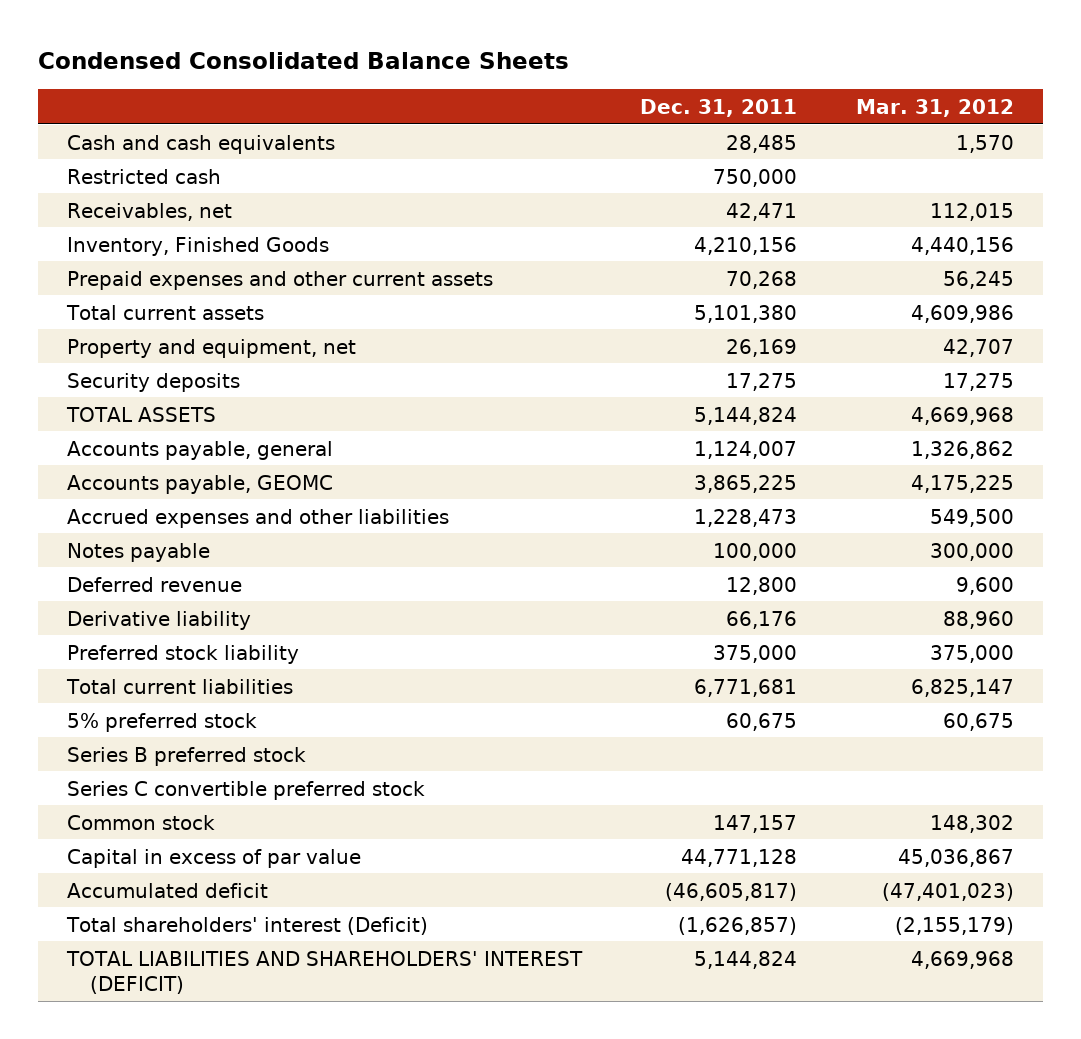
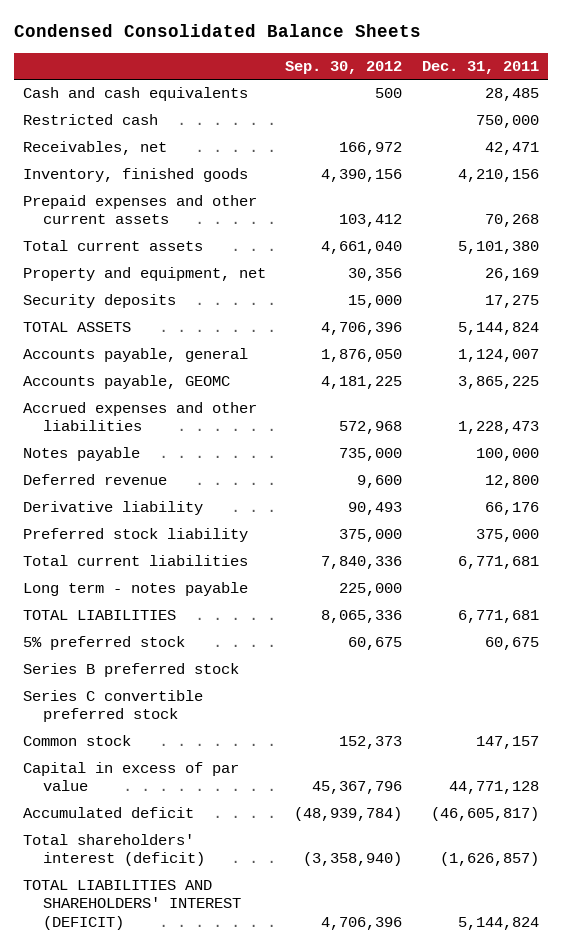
- | Dec. 31, 2011 | Mar. 31, 2012
+ | Sep. 30, 2012 | Dec. 31, 2011
- Inventory, Finished Goods | 4,210,156 | 4,440,156
+ Inventory, finished goods | 4,390,156 | 4,210,156
+ Long term - notes payable | 225,000 |
+ TOTAL LIABILITIES | 8,065,336 | 6,771,681
- Total shareholders' interest (Deficit) | (1,626,857) | (2,155,179)
+ Total shareholders' interest (deficit) | (3,358,940) | (1,626,857)

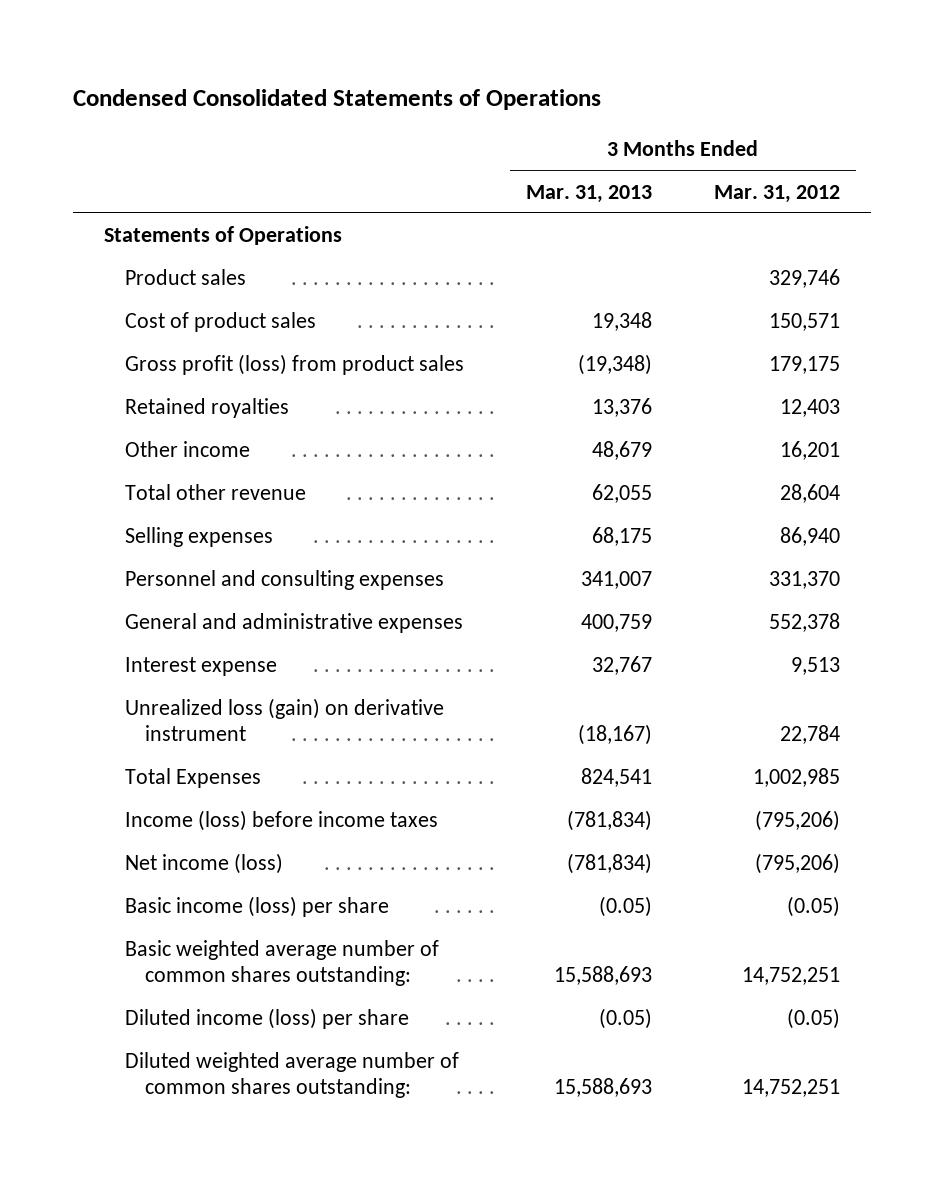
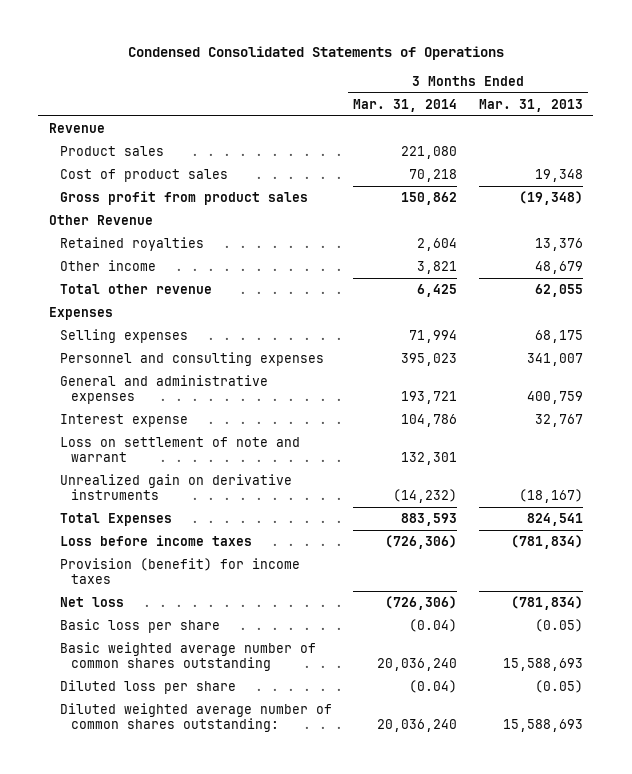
- | 3 Months Ended Mar. 31, 2013 | 3 Months Ended Mar. 31, 2012
+ | 3 Months Ended Mar. 31, 2014 | 3 Months Ended Mar. 31, 2013
- Statements of Operations
+ Revenue
- Gross profit (loss) from product sales | (19,348) | 179,175
+ Gross profit from product sales | 150,862 | (19,348)
+ Other Revenue
+ Expenses
- Unrealized loss (gain) on derivative instrument | (18,167) | 22,784
+ Loss on settlement of note and warrant | 132,301 |
+ Unrealized gain on derivative instruments | (14,232) | (18,167)
- Income (loss) before income taxes | (781,834) | (795,206)
- Net income (loss) | (781,834) | (795,206)
- Basic income (loss) per share | (0.05) | (0.05)
- Basic weighted average number of common shares outstanding: | 15,588,693 | 14,752,251
- Diluted income (loss) per share | (0.05) | (0.05)
+ Loss before income taxes | (726,306) | (781,834)
+ Provision (benefit) for income taxes
+ Net loss | (726,306) | (781,834)
+ Basic loss per share | (0.04) | (0.05)
+ Basic weighted average number of common shares outstanding | 20,036,240 | 15,588,693
+ Diluted loss per share | (0.04) | (0.05)

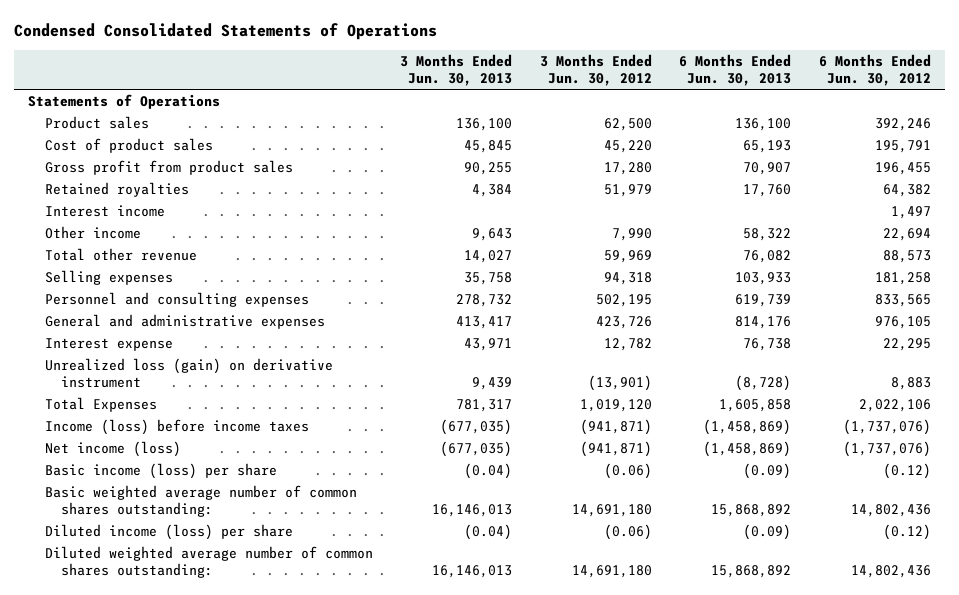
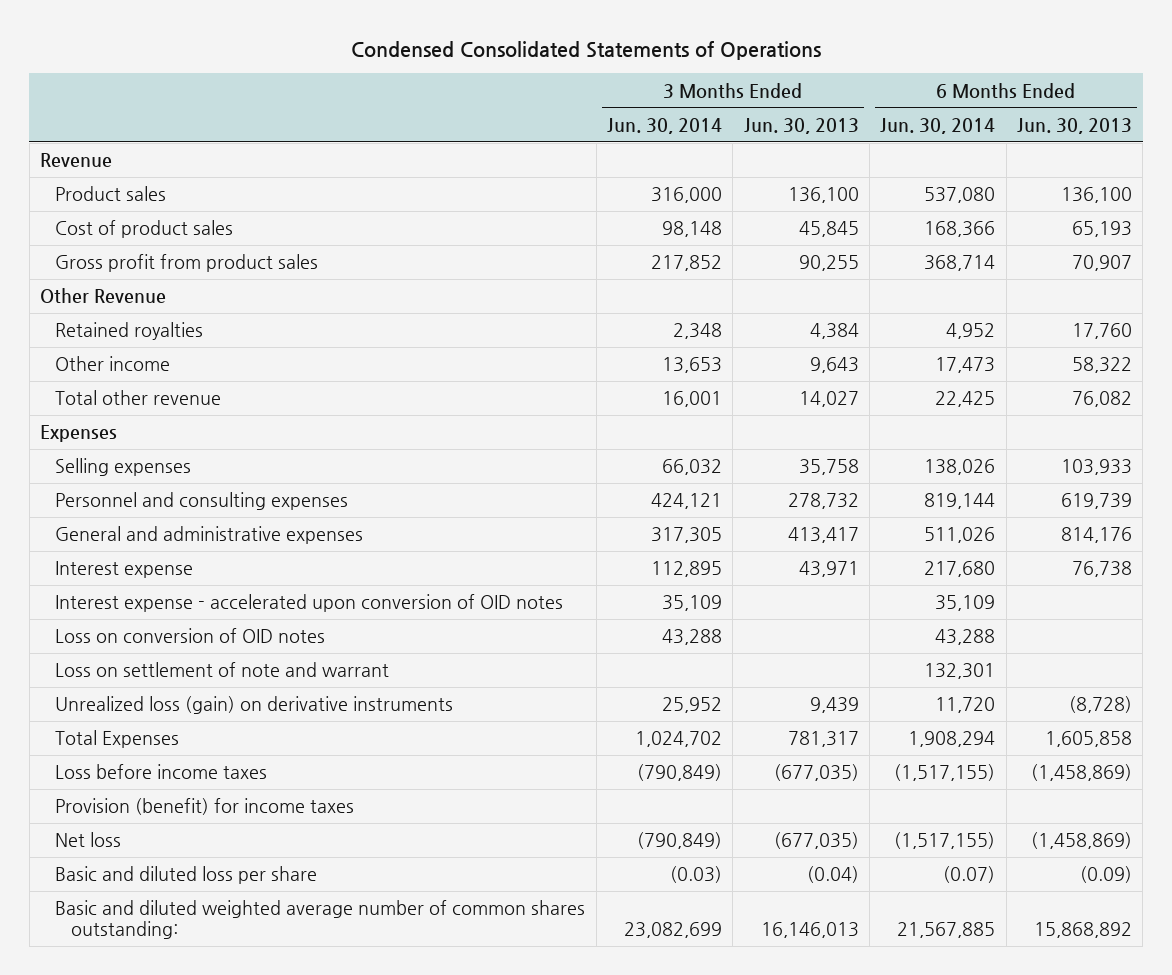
- | 3 Months Ended Jun. 30, 2013 | 3 Months Ended Jun. 30, 2012 | 6 Months Ended Jun. 30, 2013 | 6 Months Ended Jun. 30, 2012
+ | 3 Months Ended Jun. 30, 2014 | 3 Months Ended Jun. 30, 2013 | 6 Months Ended Jun. 30, 2014 | 6 Months Ended Jun. 30, 2013
- Statements of Operations
+ Revenue
+ Other Revenue
- Interest income | | | | 1,497
+ Expenses
- Unrealized loss (gain) on derivative instrument | 9,439 | (13,901) | (8,728) | 8,883
+ Interest expense - accelerated upon conversion of OID notes | 35,109 | | 35,109 |
+ Loss on conversion of OID notes | 43,288 | | 43,288 |
+ Loss on settlement of note and warrant | | | 132,301 |
+ Unrealized loss (gain) on derivative instruments | 25,952 | 9,439 | 11,720 | (8,728)
- Income (loss) before income taxes | (677,035) | (941,871) | (1,458,869) | (1,737,076)
- Net income (loss) | (677,035) | (941,871) | (1,458,869) | (1,737,076)
- Basic income (loss) per share | (0.04) | (0.06) | (0.09) | (0.12)
- Basic weighted average number of common shares outstanding: | 16,146,013 | 14,691,180 | 15,868,892 | 14,802,436
- Diluted income (loss) per share | (0.04) | (0.06) | (0.09) | (0.12)
- Diluted weighted average number of common shares outstanding: | 16,146,013 | 14,691,180 | 15,868,892 | 14,802,436
+ Loss before income taxes | (790,849) | (677,035) | (1,517,155) | (1,458,869)
+ Provision (benefit) for income taxes
+ Net loss | (790,849) | (677,035) | (1,517,155) | (1,458,869)
+ Basic and diluted loss per share | (0.03) | (0.04) | (0.07) | (0.09)
+ Basic and diluted weighted average number of common shares outstanding: | 23,082,699 | 16,146,013 | 21,567,885 | 15,868,892

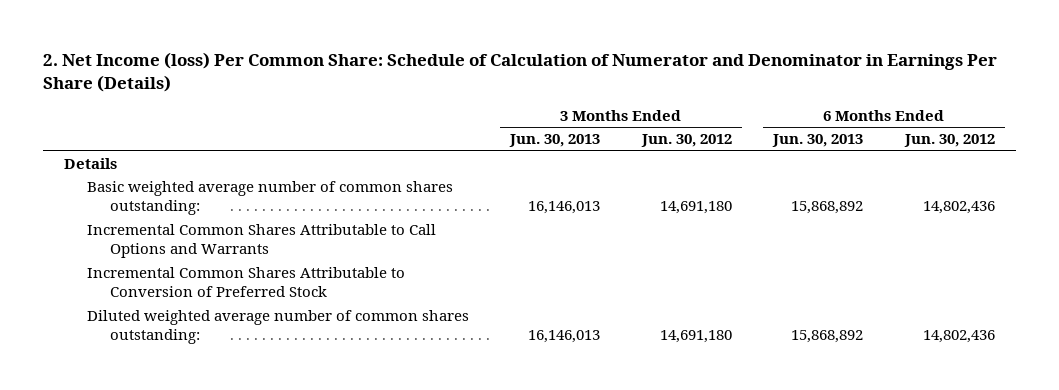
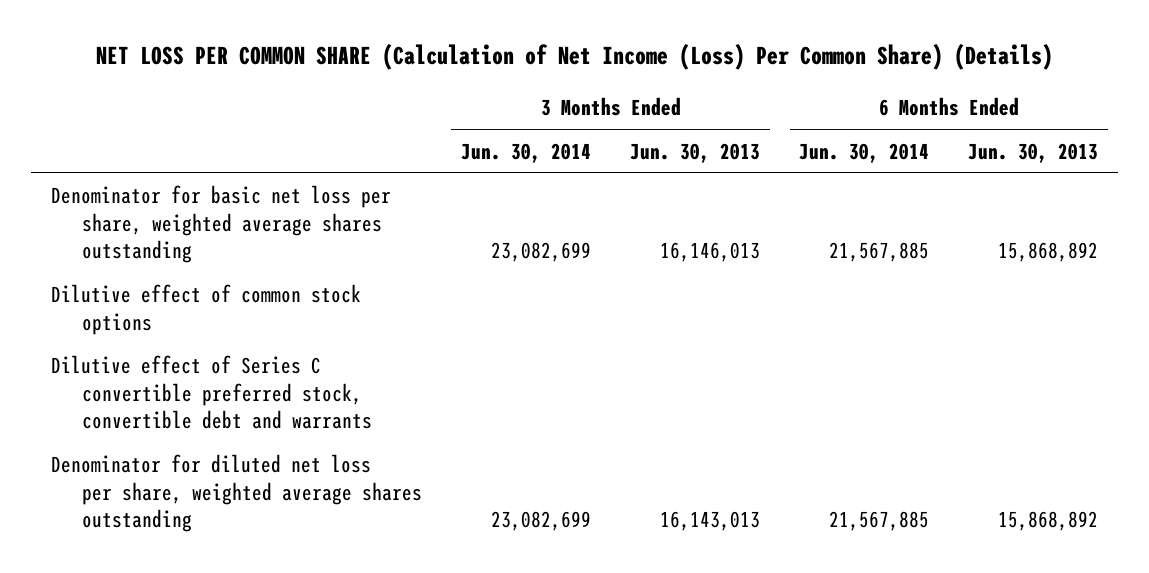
- 2. Net Income (loss) Per Common Share: Schedule of Calculation of Numerator and Denominator in Earnings Per Share (Details)
+ NET LOSS PER COMMON SHARE (Calculation of Net Income (Loss) Per Common Share) (Details)
- | 3 Months Ended Jun. 30, 2013 | 3 Months Ended Jun. 30, 2012 | 6 Months Ended Jun. 30, 2013 | 6 Months Ended Jun. 30, 2012
+ | 3 Months Ended Jun. 30, 2014 | 3 Months Ended Jun. 30, 2013 | 6 Months Ended Jun. 30, 2014 | 6 Months Ended Jun. 30, 2013
- Details
- Basic weighted average number of common shares outstanding: | 16,146,013 | 14,691,180 | 15,868,892 | 14,802,436
- Incremental Common Shares Attributable to Call Options and Warrants
- Incremental Common Shares Attributable to Conversion of Preferred Stock
- Diluted weighted average number of common shares outstanding: | 16,146,013 | 14,691,180 | 15,868,892 | 14,802,436
+ Denominator for basic net loss per share, weighted average shares outstanding | 23,082,699 | 16,146,013 | 21,567,885 | 15,868,892
+ Dilutive effect of common stock options
+ Dilutive effect of Series C convertible preferred stock, convertible debt and warrants
+ Denominator for diluted net loss per share, weighted average shares outstanding | 23,082,699 | 16,143,013 | 21,567,885 | 15,868,892

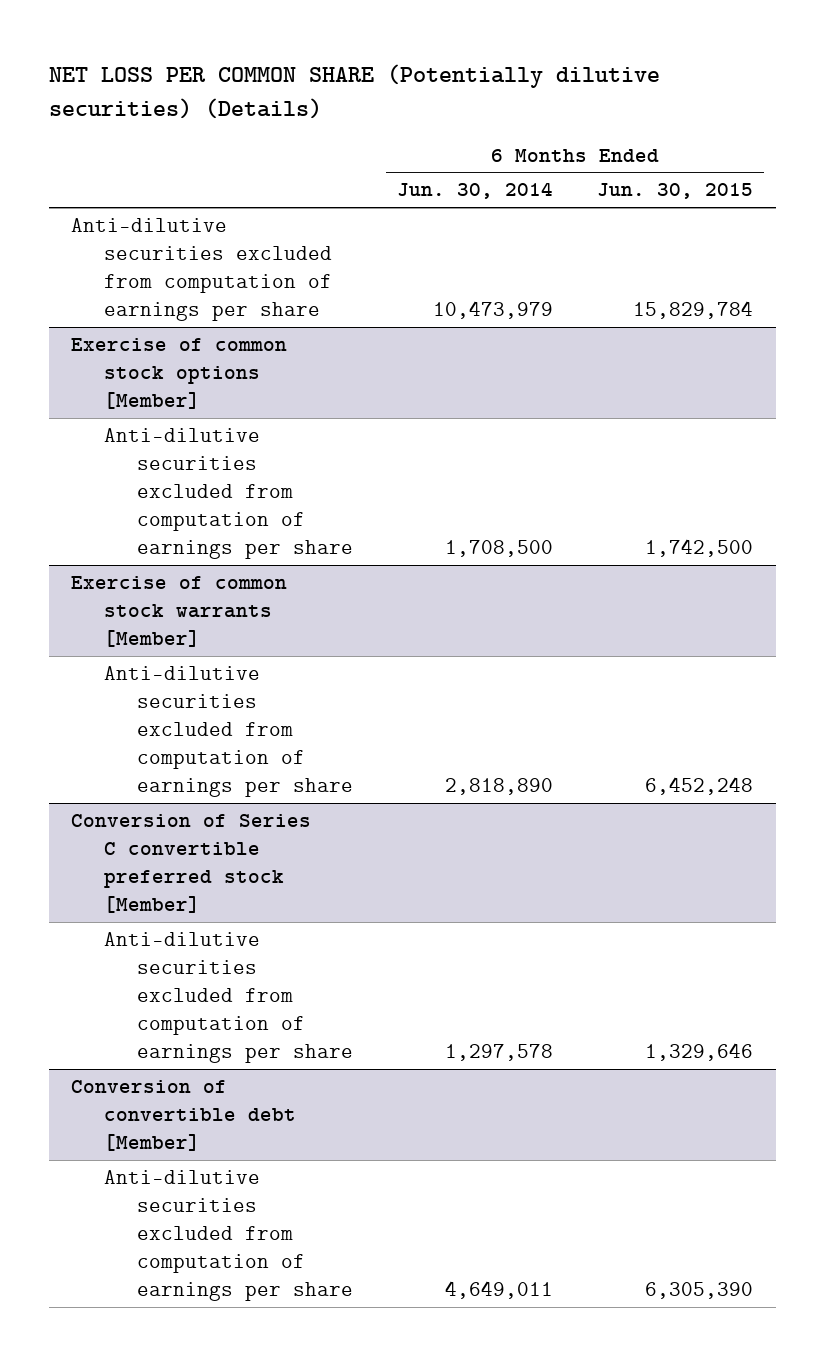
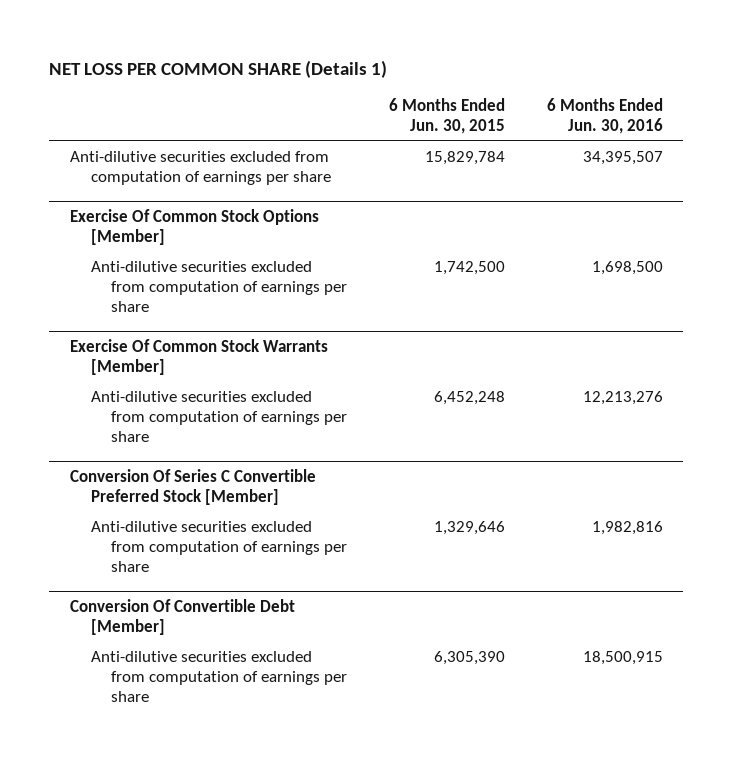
- NET LOSS PER COMMON SHARE (Potentially dilutive securities) (Details)
+ NET LOSS PER COMMON SHARE (Details 1)
- | 6 Months Ended Jun. 30, 2014 | 6 Months Ended Jun. 30, 2015
+ | 6 Months Ended Jun. 30, 2015 | 6 Months Ended Jun. 30, 2016
- Exercise of common stock options [Member]
+ Exercise Of Common Stock Options [Member]
- Exercise of common stock warrants [Member]
+ Exercise Of Common Stock Warrants [Member]
- Conversion of Series C convertible preferred stock [Member]
+ Conversion Of Series C Convertible Preferred Stock [Member]
- Conversion of convertible debt [Member]
+ Conversion Of Convertible Debt [Member]

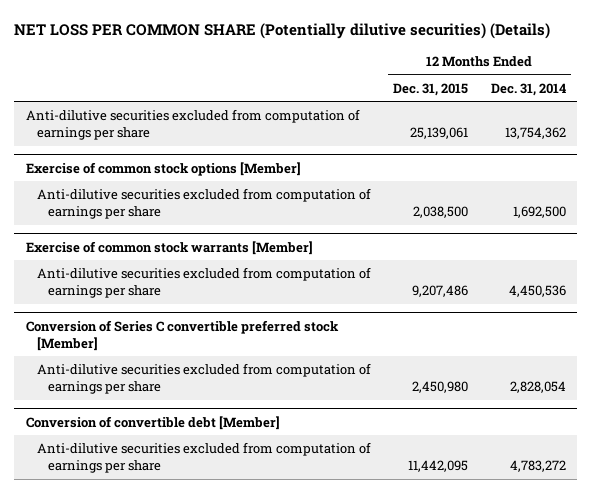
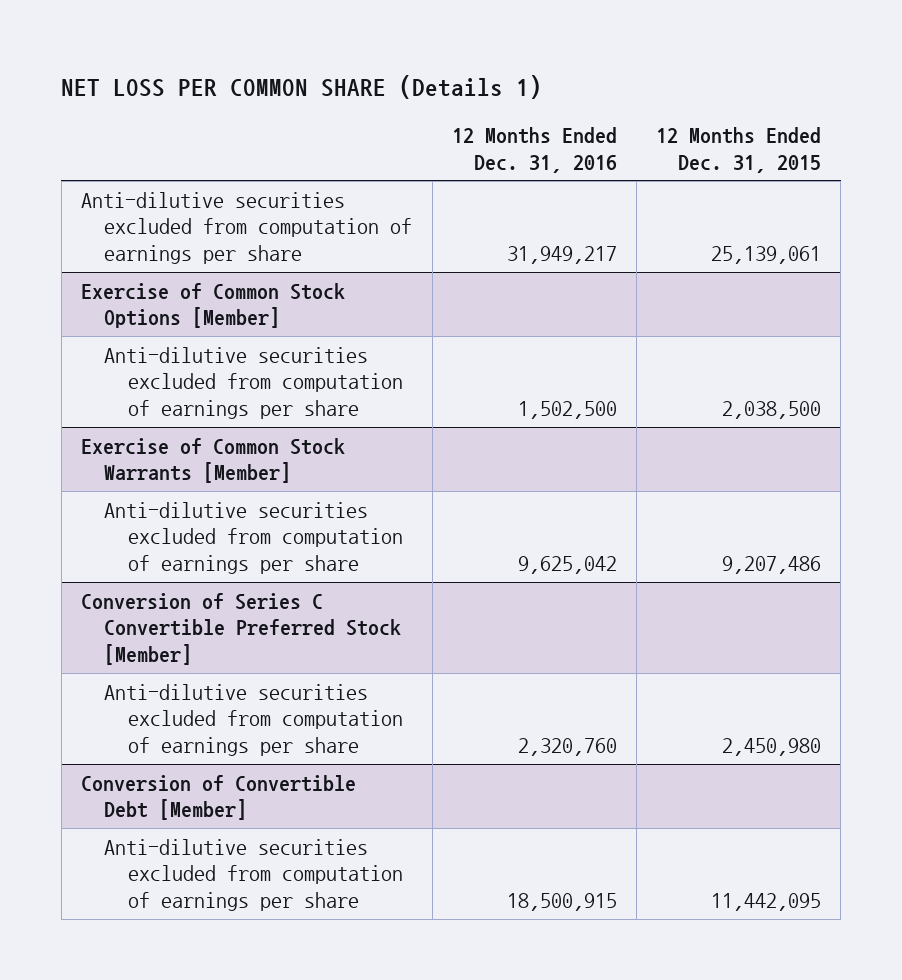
- NET LOSS PER COMMON SHARE (Potentially dilutive securities) (Details)
+ NET LOSS PER COMMON SHARE (Details 1)
- | 12 Months Ended Dec. 31, 2015 | 12 Months Ended Dec. 31, 2014
+ | 12 Months Ended Dec. 31, 2016 | 12 Months Ended Dec. 31, 2015
- Exercise of common stock options [Member]
+ Exercise of Common Stock Options [Member]
- Exercise of common stock warrants [Member]
+ Exercise of Common Stock Warrants [Member]
- Conversion of Series C convertible preferred stock [Member]
+ Conversion of Series C Convertible Preferred Stock [Member]
- Conversion of convertible debt [Member]
+ Conversion of Convertible Debt [Member]

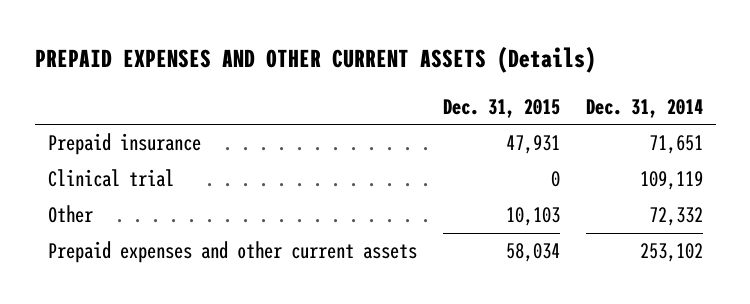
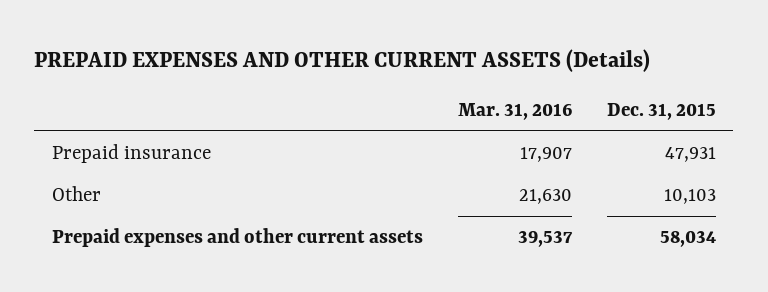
- | Dec. 31, 2015 | Dec. 31, 2014
+ | Mar. 31, 2016 | Dec. 31, 2015
- Clinical trial | 0 | 109,119

